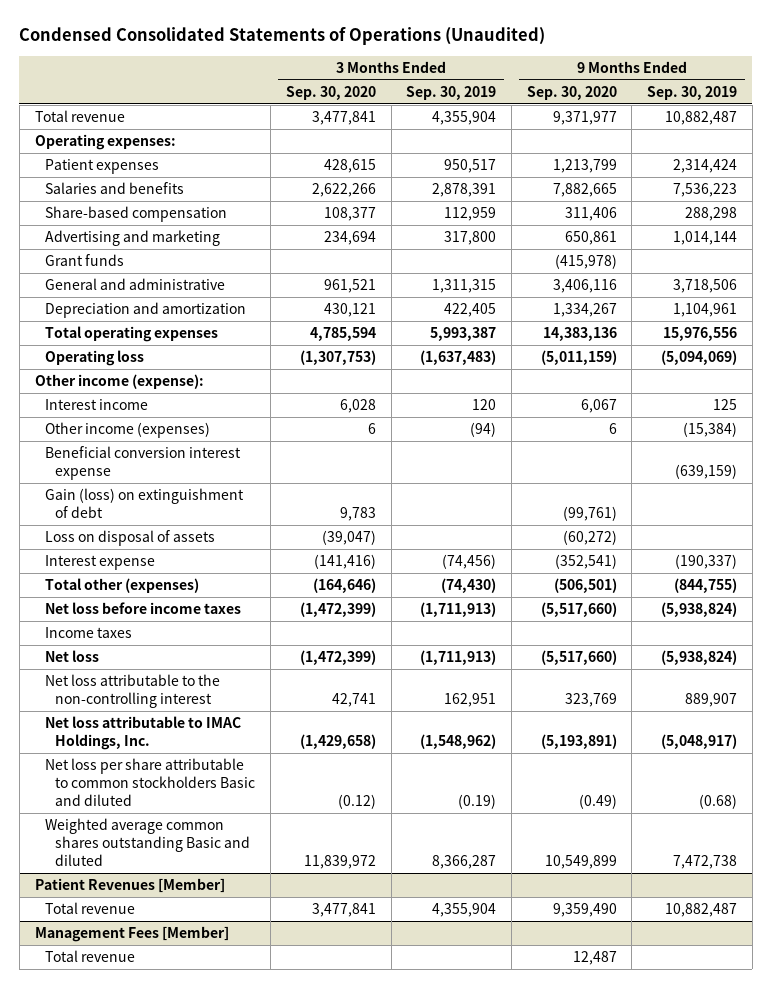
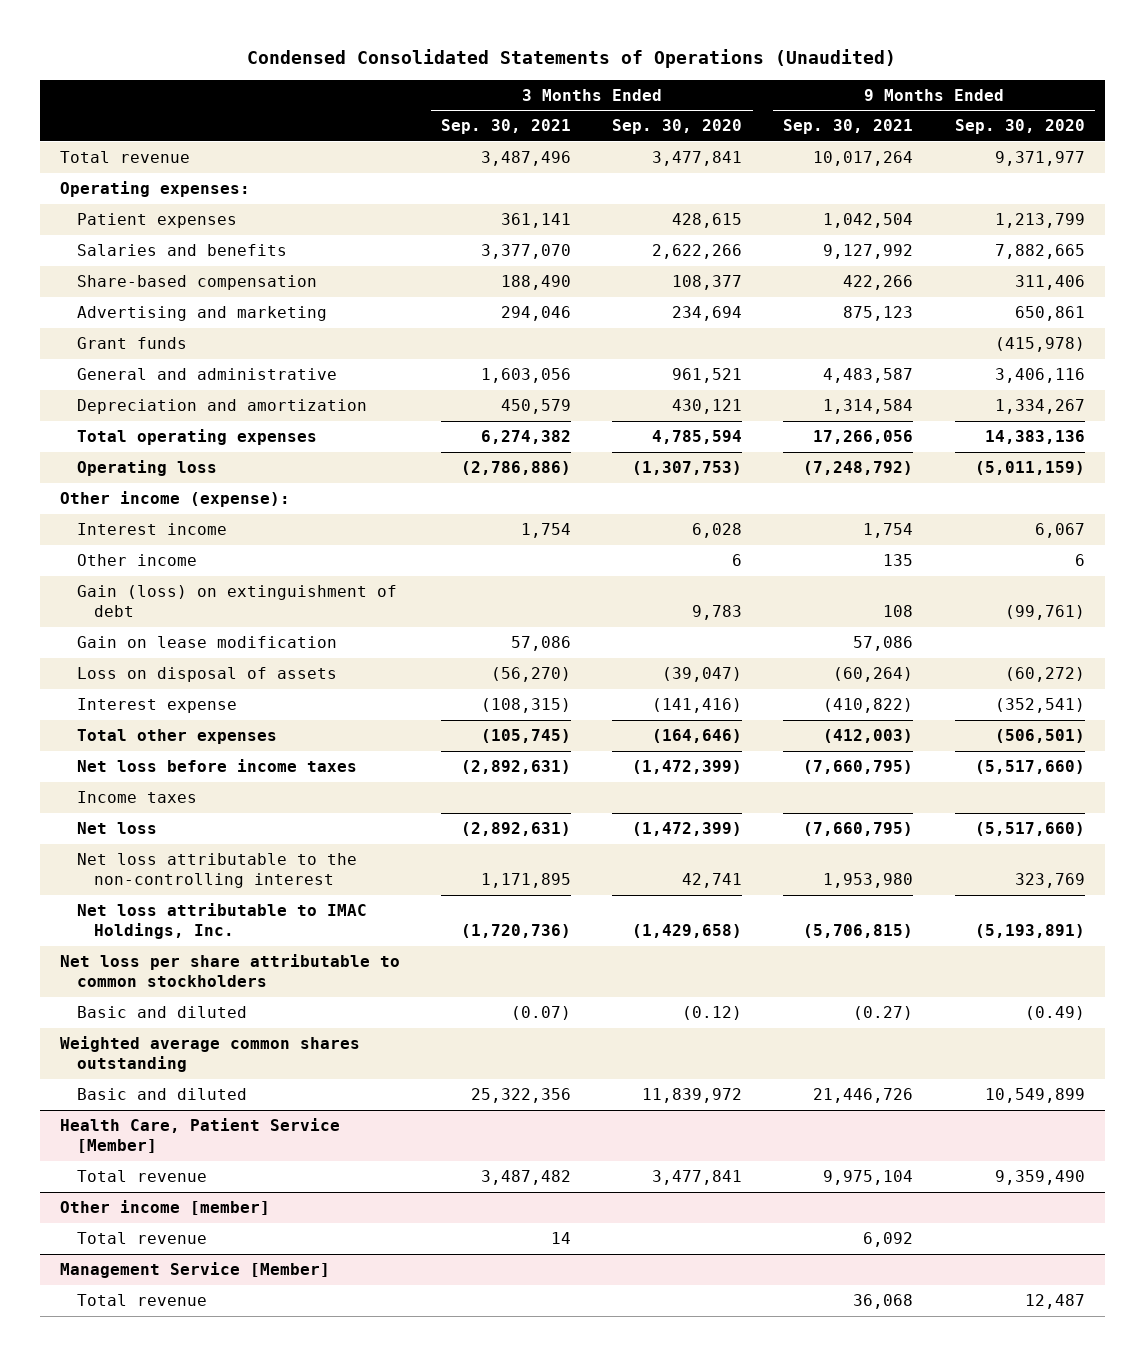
- | 3 Months Ended Sep. 30, 2020 | 3 Months Ended Sep. 30, 2019 | 9 Months Ended Sep. 30, 2020 | 9 Months Ended Sep. 30, 2019
+ | 3 Months Ended Sep. 30, 2021 | 3 Months Ended Sep. 30, 2020 | 9 Months Ended Sep. 30, 2021 | 9 Months Ended Sep. 30, 2020
- Other income (expenses) | 6 | (94) | 6 | (15,384)
- Beneficial conversion interest expense | | | | (639,159)
+ Other income | | 6 | 135 | 6
+ Gain on lease modification | 57,086 | | 57,086 |
- Total other (expenses) | (164,646) | (74,430) | (506,501) | (844,755)
+ Total other expenses | (105,745) | (164,646) | (412,003) | (506,501)
- Net loss per share attributable to common stockholders Basic and diluted | (0.12) | (0.19) | (0.49) | (0.68)
- Weighted average common shares outstanding Basic and diluted | 11,839,972 | 8,366,287 | 10,549,899 | 7,472,738
- Patient Revenues [Member]
+ Net loss per share attributable to common stockholders
+ Basic and diluted | (0.07) | (0.12) | (0.27) | (0.49)
+ Weighted average common shares outstanding
+ Basic and diluted | 25,322,356 | 11,839,972 | 21,446,726 | 10,549,899
+ Health Care, Patient Service [Member]
- Management Fees [Member]
+ Other income [member]
+ Total revenue | 14 | | 6,092 |
+ Management Service [Member]

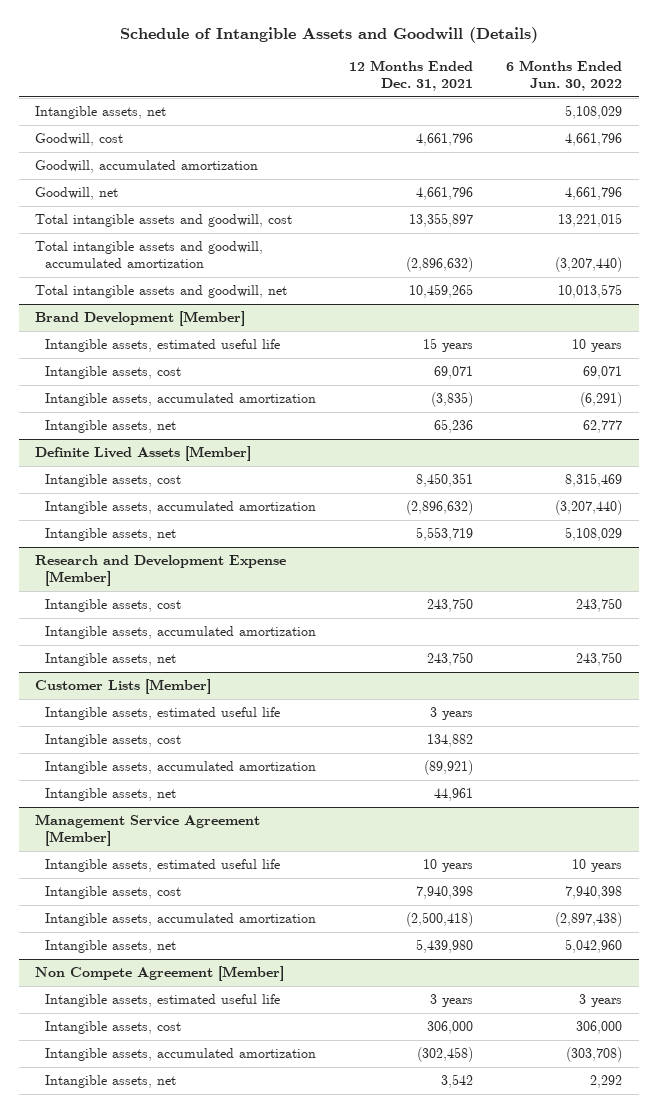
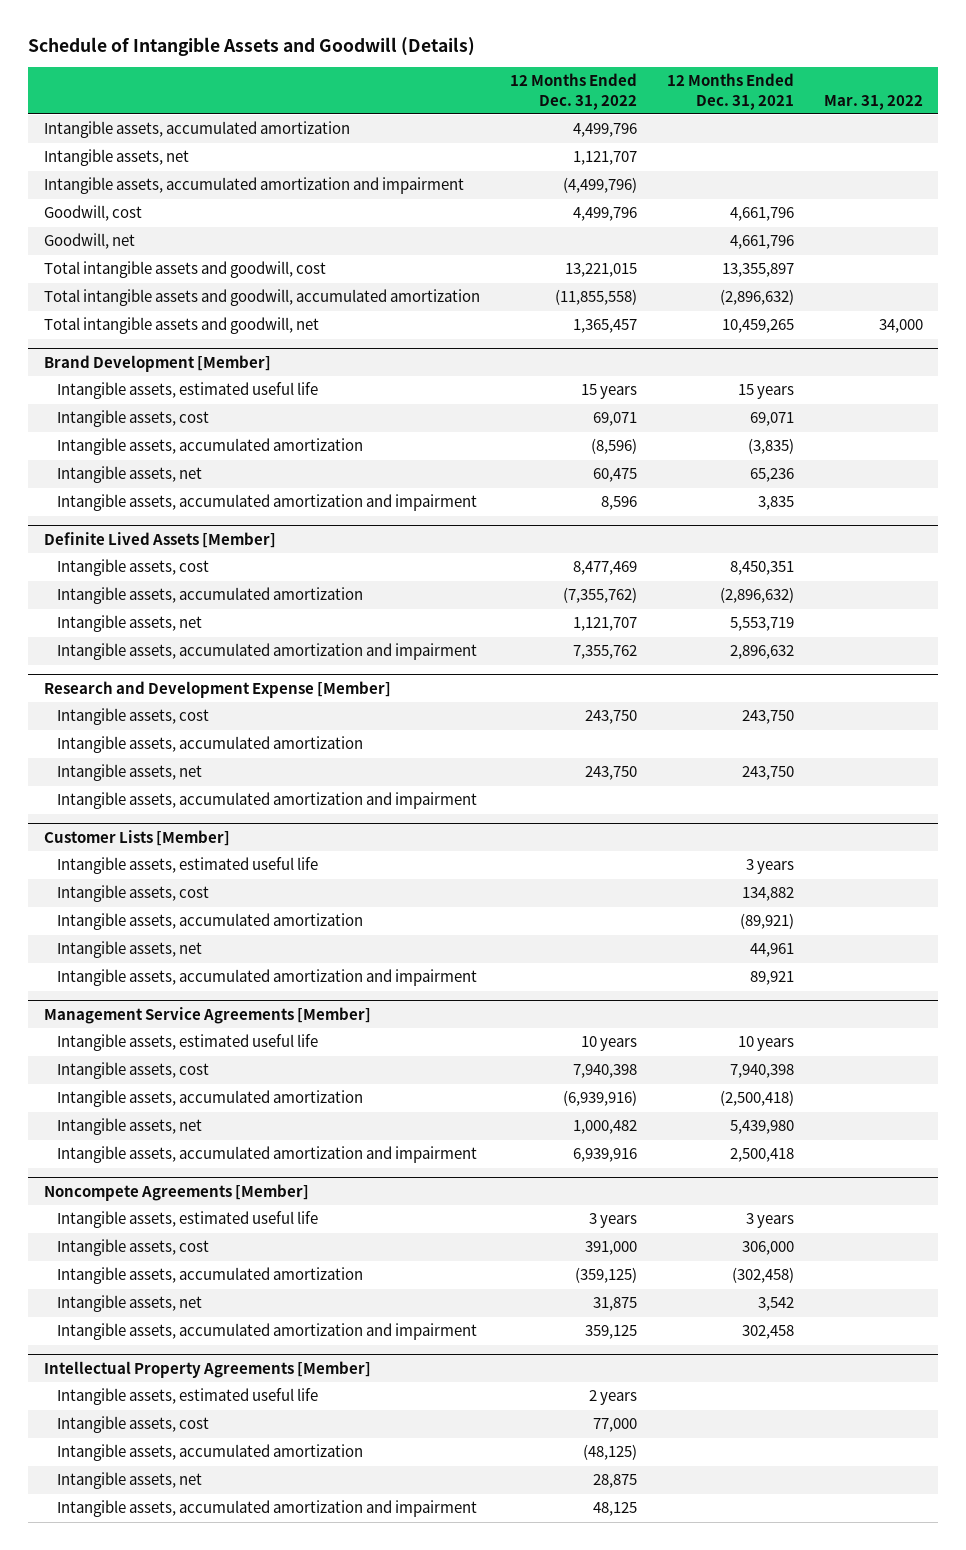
- | 12 Months Ended Dec. 31, 2021 | 6 Months Ended Jun. 30, 2022
+ | 12 Months Ended Dec. 31, 2022 | 12 Months Ended Dec. 31, 2021 | Mar. 31, 2022
+ Intangible assets, accumulated amortization | 4,499,796 | |
+ Intangible assets, accumulated amortization and impairment | (4,499,796) | |
- Goodwill, accumulated amortization
@ Brand Development [Member]
+ Intangible assets, accumulated amortization and impairment | 8,596 | 3,835 |
@ Definite Lived Assets [Member]
+ Intangible assets, accumulated amortization and impairment | 7,355,762 | 2,896,632 |
@ Research and Development Expense [Member]
+ Intangible assets, accumulated amortization and impairment
- Management Service Agreement [Member]
@ Customer Lists [Member]
+ Intangible assets, accumulated amortization and impairment | | 89,921 |
+ Management Service Agreements [Member]
- Non Compete Agreement [Member]
+ Intangible assets, accumulated amortization and impairment | 6,939,916 | 2,500,418 |
+ Noncompete Agreements [Member]
+ Intangible assets, accumulated amortization and impairment | 359,125 | 302,458 |
+ Intellectual Property Agreements [Member]
+ Intangible assets, estimated useful life | 2 years | |
+ Intangible assets, cost | 77,000 | |
+ Intangible assets, accumulated amortization | (48,125) | |
+ Intangible assets, net | 28,875 | |
+ Intangible assets, accumulated amortization and impairment | 48,125 | |

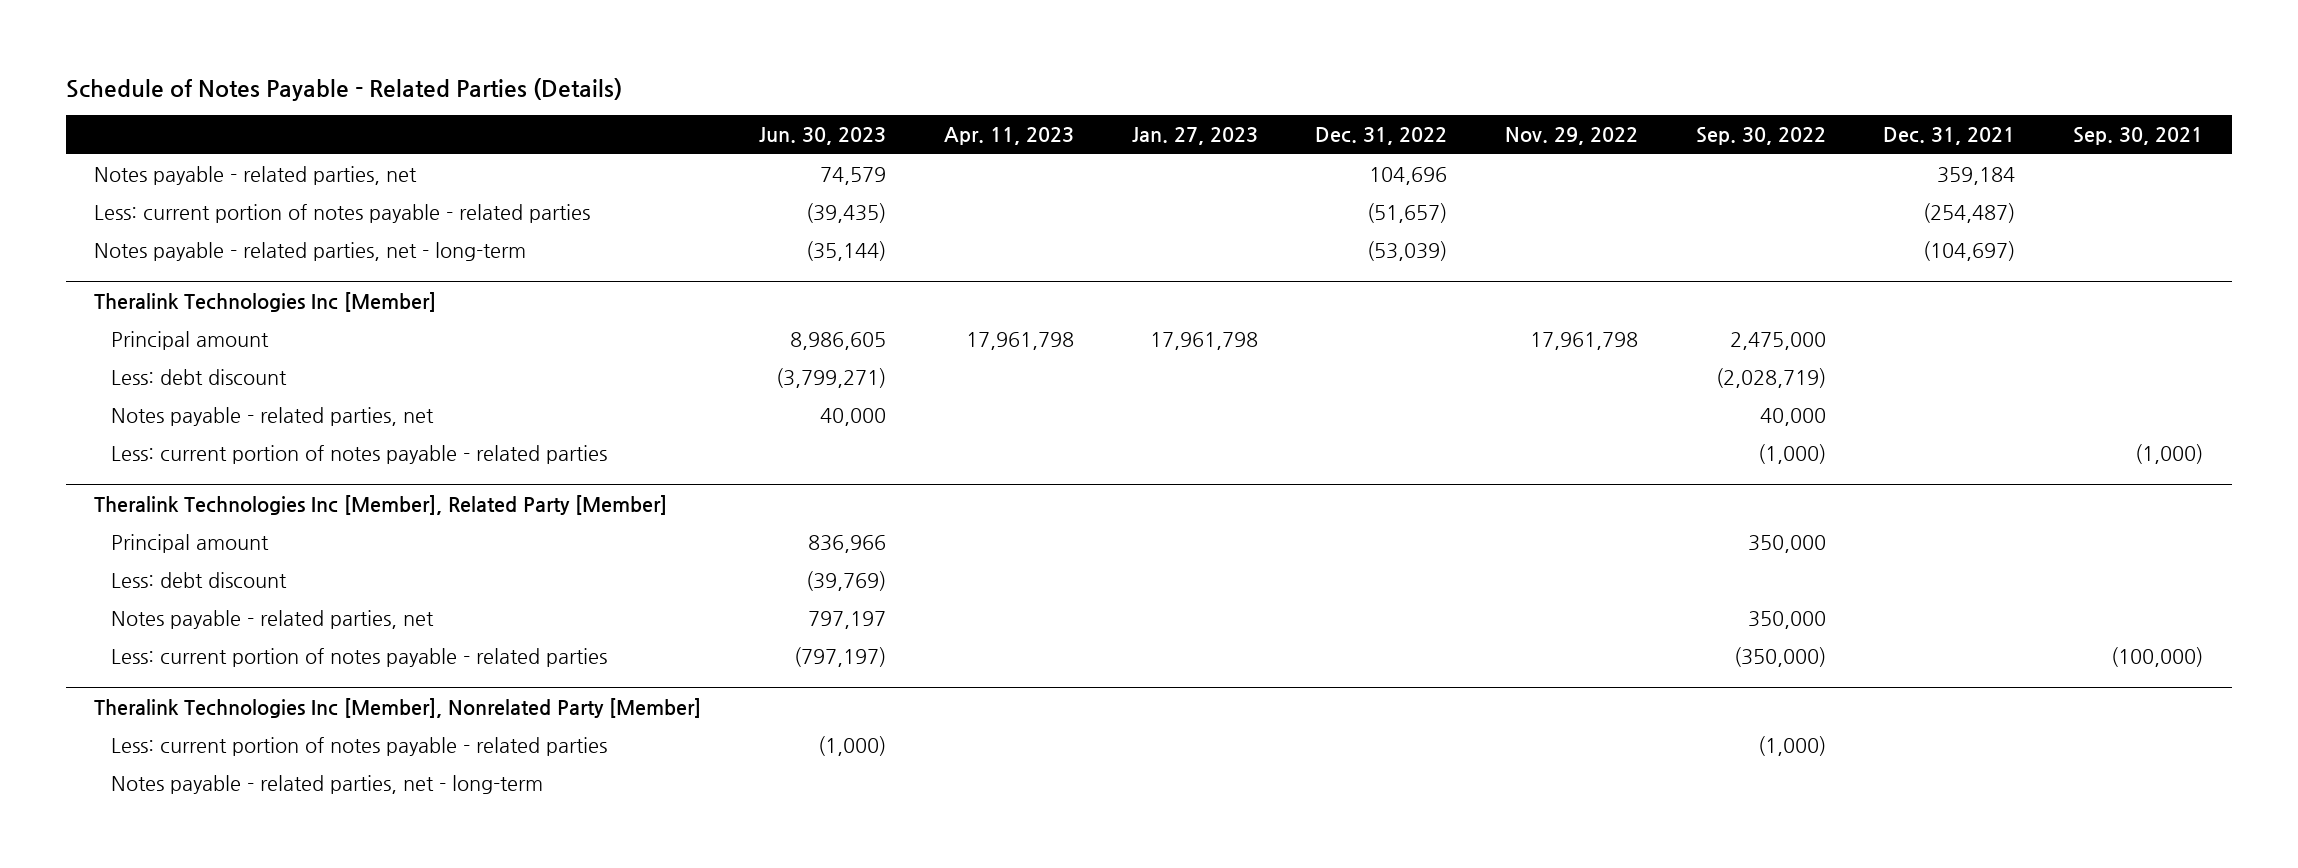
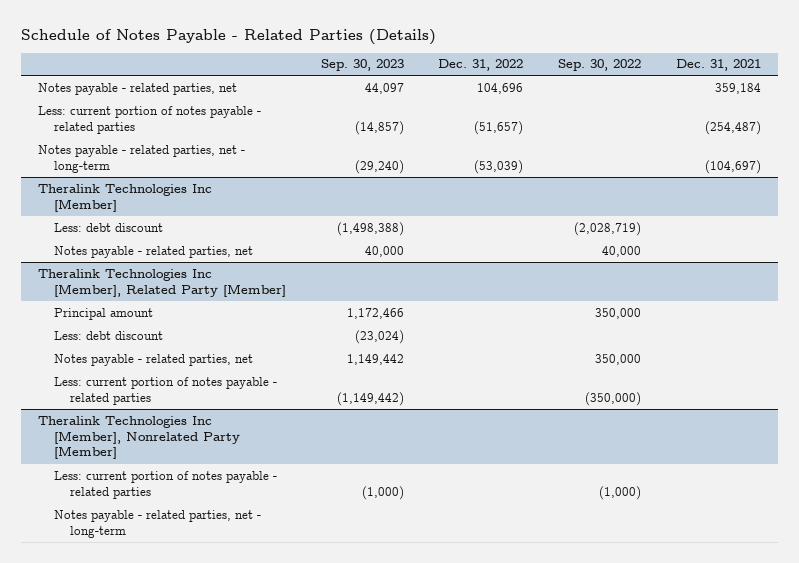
- | Jun. 30, 2023 | Apr. 11, 2023 | Jan. 27, 2023 | Dec. 31, 2022 | Nov. 29, 2022 | Sep. 30, 2022 | Dec. 31, 2021 | Sep. 30, 2021
+ | Sep. 30, 2023 | Dec. 31, 2022 | Sep. 30, 2022 | Dec. 31, 2021
@ Theralink Technologies Inc [Member]
- Principal amount | 8,986,605 | 17,961,798 | 17,961,798 | | 17,961,798 | 2,475,000 | |
- Less: current portion of notes payable - related parties | | | | | | (1,000) | | (1,000)

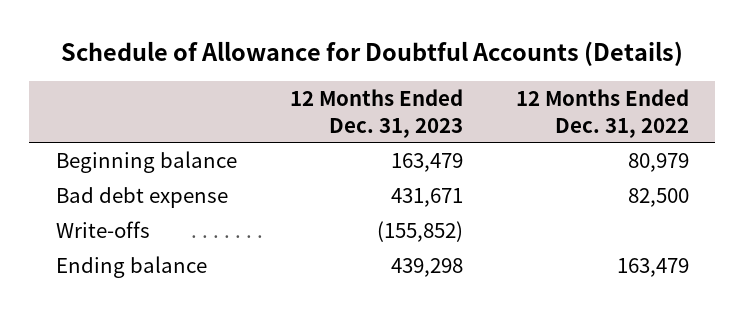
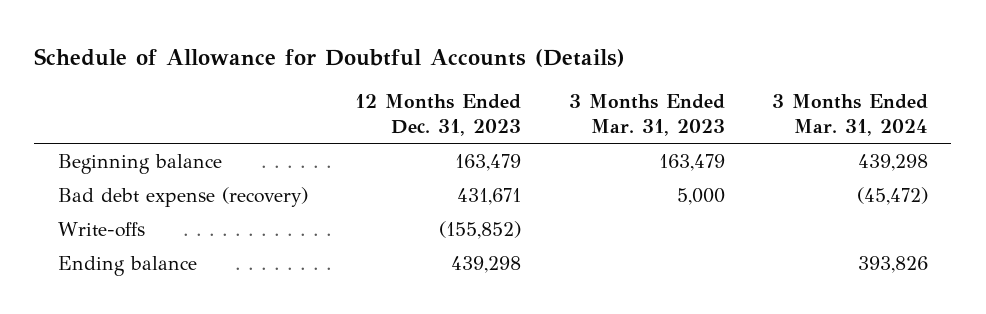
- | 12 Months Ended Dec. 31, 2023 | 12 Months Ended Dec. 31, 2022
+ | 12 Months Ended Dec. 31, 2023 | 3 Months Ended Mar. 31, 2023 | 3 Months Ended Mar. 31, 2024
- Bad debt expense | 431,671 | 82,500
+ Bad debt expense (recovery) | 431,671 | 5,000 | (45,472)

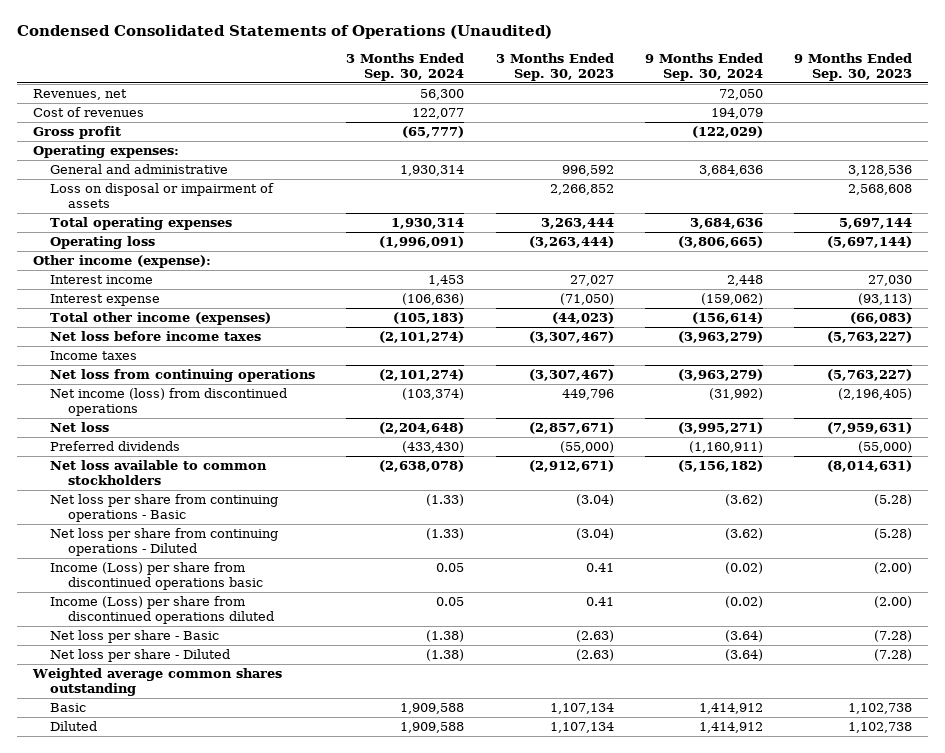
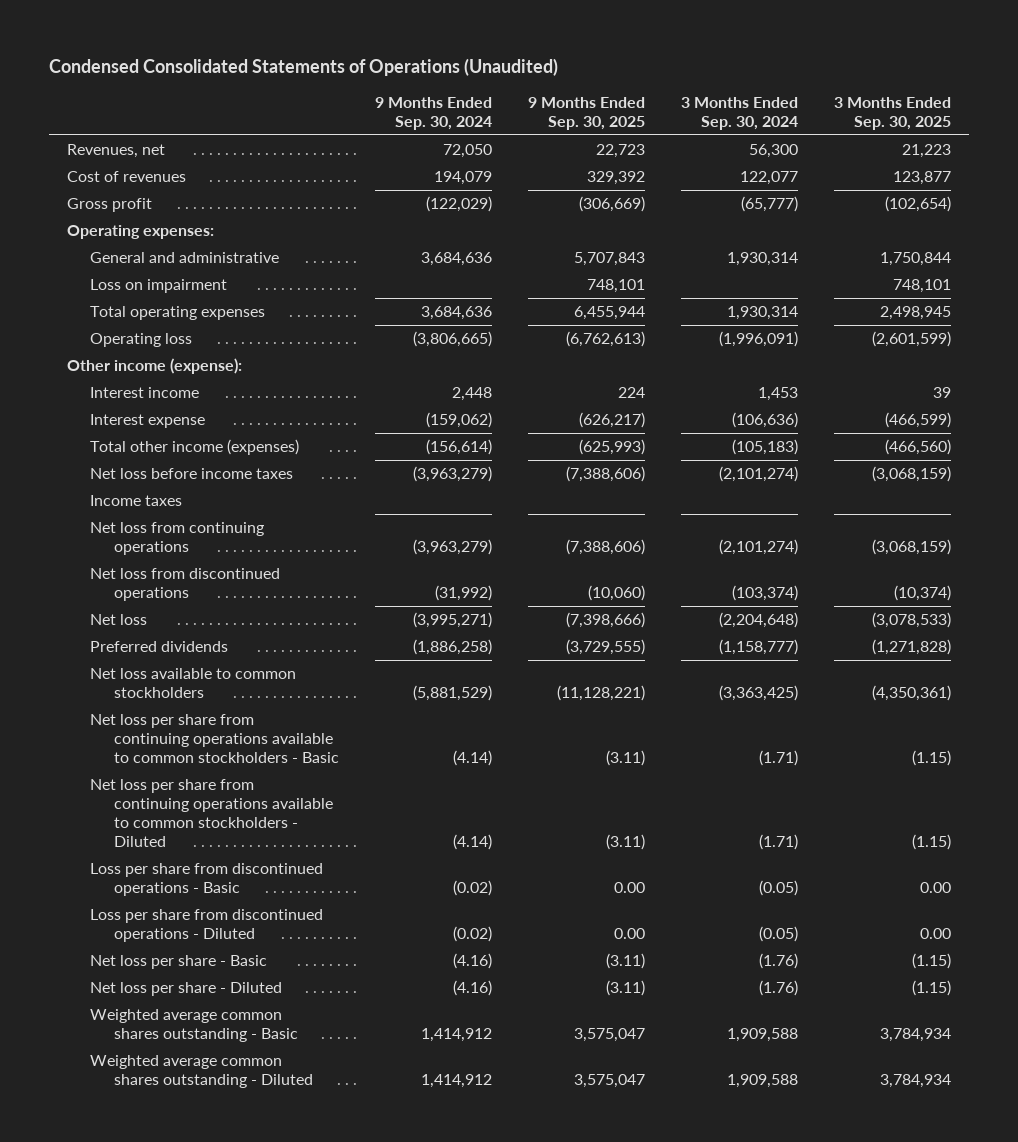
- | 3 Months Ended Sep. 30, 2024 | 3 Months Ended Sep. 30, 2023 | 9 Months Ended Sep. 30, 2024 | 9 Months Ended Sep. 30, 2023
+ | 9 Months Ended Sep. 30, 2024 | 9 Months Ended Sep. 30, 2025 | 3 Months Ended Sep. 30, 2024 | 3 Months Ended Sep. 30, 2025
- Loss on disposal or impairment of assets | | 2,266,852 | | 2,568,608
+ Loss on impairment | | 748,101 | | 748,101
- Net income (loss) from discontinued operations | (103,374) | 449,796 | (31,992) | (2,196,405)
+ Net loss from discontinued operations | (31,992) | (10,060) | (103,374) | (10,374)
- Preferred dividends | (433,430) | (55,000) | (1,160,911) | (55,000)
- Net loss available to common stockholders | (2,638,078) | (2,912,671) | (5,156,182) | (8,014,631)
- Net loss per share from continuing operations - Basic | (1.33) | (3.04) | (3.62) | (5.28)
- Net loss per share from continuing operations - Diluted | (1.33) | (3.04) | (3.62) | (5.28)
- Income (Loss) per share from discontinued operations basic | 0.05 | 0.41 | (0.02) | (2.00)
- Income (Loss) per share from discontinued operations diluted | 0.05 | 0.41 | (0.02) | (2.00)
- Net loss per share - Basic | (1.38) | (2.63) | (3.64) | (7.28)
- Net loss per share - Diluted | (1.38) | (2.63) | (3.64) | (7.28)
- Weighted average common shares outstanding
- Basic | 1,909,588 | 1,107,134 | 1,414,912 | 1,102,738
- Diluted | 1,909,588 | 1,107,134 | 1,414,912 | 1,102,738
+ Preferred dividends | (1,886,258) | (3,729,555) | (1,158,777) | (1,271,828)
+ Net loss available to common stockholders | (5,881,529) | (11,128,221) | (3,363,425) | (4,350,361)
+ Net loss per share from continuing operations available to common stockholders - Basic | (4.14) | (3.11) | (1.71) | (1.15)
+ Net loss per share from continuing operations available to common stockholders - Diluted | (4.14) | (3.11) | (1.71) | (1.15)
+ Loss per share from discontinued operations - Basic | (0.02) | 0.00 | (0.05) | 0.00
+ Loss per share from discontinued operations - Diluted | (0.02) | 0.00 | (0.05) | 0.00
+ Net loss per share - Basic | (4.16) | (3.11) | (1.76) | (1.15)
+ Net loss per share - Diluted | (4.16) | (3.11) | (1.76) | (1.15)
+ Weighted average common shares outstanding - Basic | 1,414,912 | 3,575,047 | 1,909,588 | 3,784,934
+ Weighted average common shares outstanding - Diluted | 1,414,912 | 3,575,047 | 1,909,588 | 3,784,934

